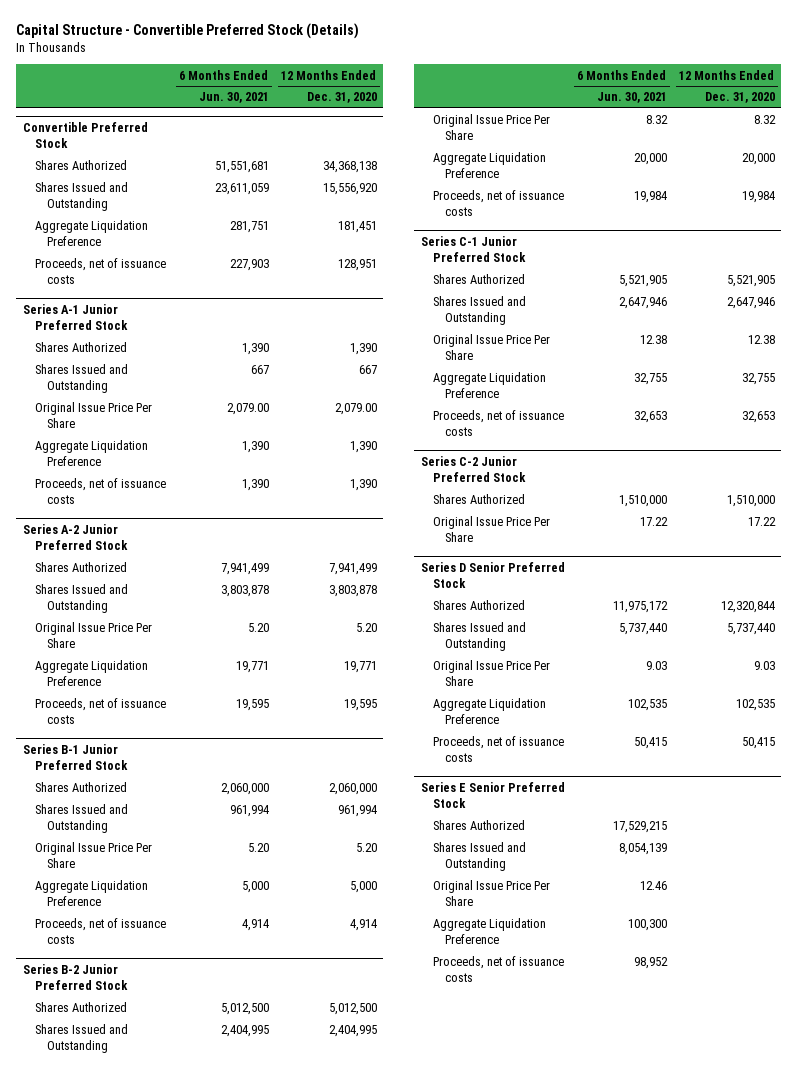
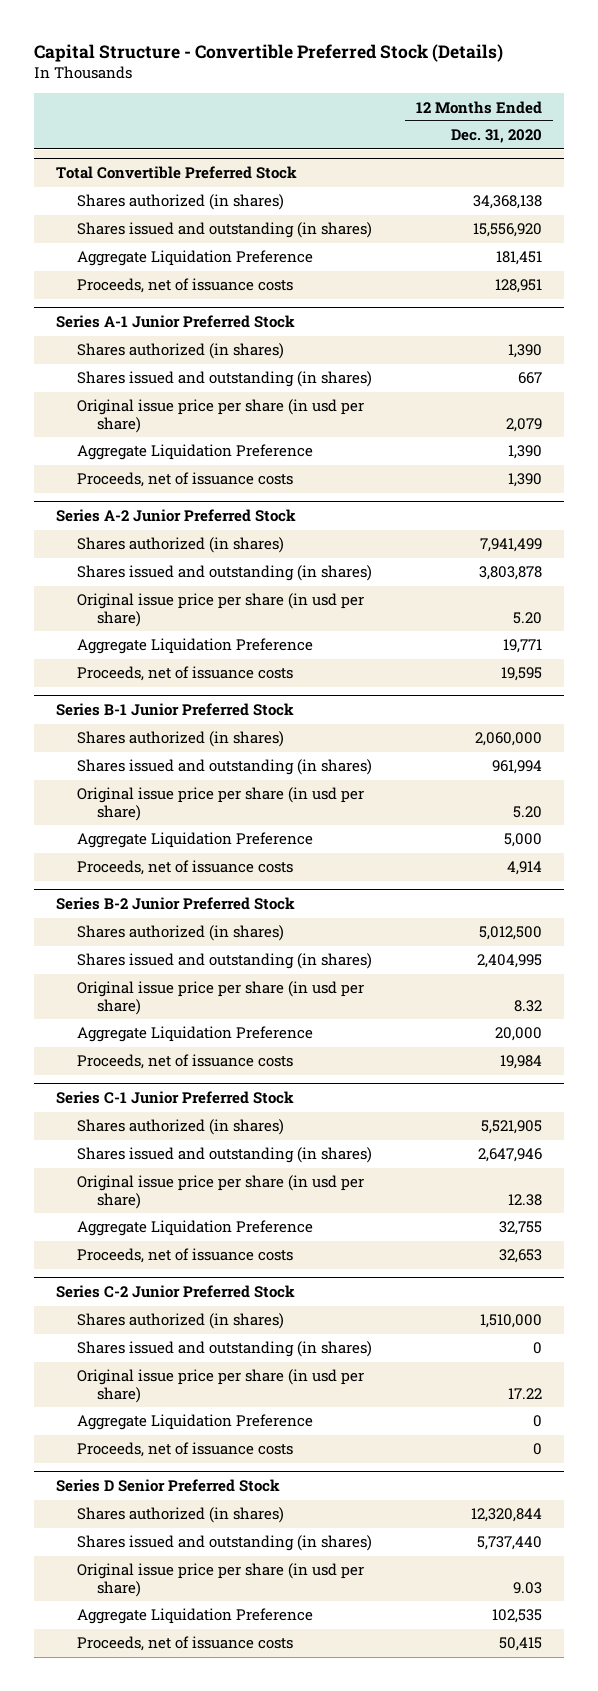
- | 6 Months Ended Jun. 30, 2021 | 12 Months Ended Dec. 31, 2020
+ | 12 Months Ended Dec. 31, 2020
- Convertible Preferred Stock
- Shares Authorized | 51,551,681 | 34,368,138
- Shares Issued and Outstanding | 23,611,059 | 15,556,920
+ Total Convertible Preferred Stock
+ Shares authorized (in shares) | 34,368,138
+ Shares issued and outstanding (in shares) | 15,556,920
@ Series A-1 Junior Preferred Stock
- Shares Authorized | 1,390 | 1,390
- Shares Issued and Outstanding | 667 | 667
- Original Issue Price Per Share | 2,079.00 | 2,079.00
+ Shares authorized (in shares) | 1,390
+ Shares issued and outstanding (in shares) | 667
+ Original issue price per share (in usd per share) | 2,079
@ Series A-2 Junior Preferred Stock
- Shares Authorized | 7,941,499 | 7,941,499
- Shares Issued and Outstanding | 3,803,878 | 3,803,878
- Original Issue Price Per Share | 5.20 | 5.20
+ Shares authorized (in shares) | 7,941,499
+ Shares issued and outstanding (in shares) | 3,803,878
+ Original issue price per share (in usd per share) | 5.20
@ Series B-1 Junior Preferred Stock
- Shares Authorized | 2,060,000 | 2,060,000
- Shares Issued and Outstanding | 961,994 | 961,994
- Original Issue Price Per Share | 5.20 | 5.20
+ Shares authorized (in shares) | 2,060,000
+ Shares issued and outstanding (in shares) | 961,994
+ Original issue price per share (in usd per share) | 5.20
@ Series B-2 Junior Preferred Stock
- Shares Authorized | 5,012,500 | 5,012,500
- Shares Issued and Outstanding | 2,404,995 | 2,404,995
- Original Issue Price Per Share | 8.32 | 8.32
+ Shares authorized (in shares) | 5,012,500
+ Shares issued and outstanding (in shares) | 2,404,995
+ Original issue price per share (in usd per share) | 8.32
@ Series C-1 Junior Preferred Stock
- Shares Authorized | 5,521,905 | 5,521,905
- Shares Issued and Outstanding | 2,647,946 | 2,647,946
- Original Issue Price Per Share | 12.38 | 12.38
+ Shares authorized (in shares) | 5,521,905
+ Shares issued and outstanding (in shares) | 2,647,946
+ Original issue price per share (in usd per share) | 12.38
@ Series C-2 Junior Preferred Stock
- Shares Authorized | 1,510,000 | 1,510,000
- Original Issue Price Per Share | 17.22 | 17.22
+ Shares authorized (in shares) | 1,510,000
+ Shares issued and outstanding (in shares) | 0
+ Original issue price per share (in usd per share) | 17.22
+ Aggregate Liquidation Preference | 0
+ Proceeds, net of issuance costs | 0
@ Series D Senior Preferred Stock
- Shares Authorized | 11,975,172 | 12,320,844
- Shares Issued and Outstanding | 5,737,440 | 5,737,440
- Original Issue Price Per Share | 9.03 | 9.03
+ Shares authorized (in shares) | 12,320,844
+ Shares issued and outstanding (in shares) | 5,737,440
+ Original issue price per share (in usd per share) | 9.03
- Series E Senior Preferred Stock
- Shares Authorized | 17,529,215 |
- Shares Issued and Outstanding | 8,054,139 |
- Original Issue Price Per Share | 12.46 |
- Aggregate Liquidation Preference | 100,300 |
- Proceeds, net of issuance costs | 98,952 |

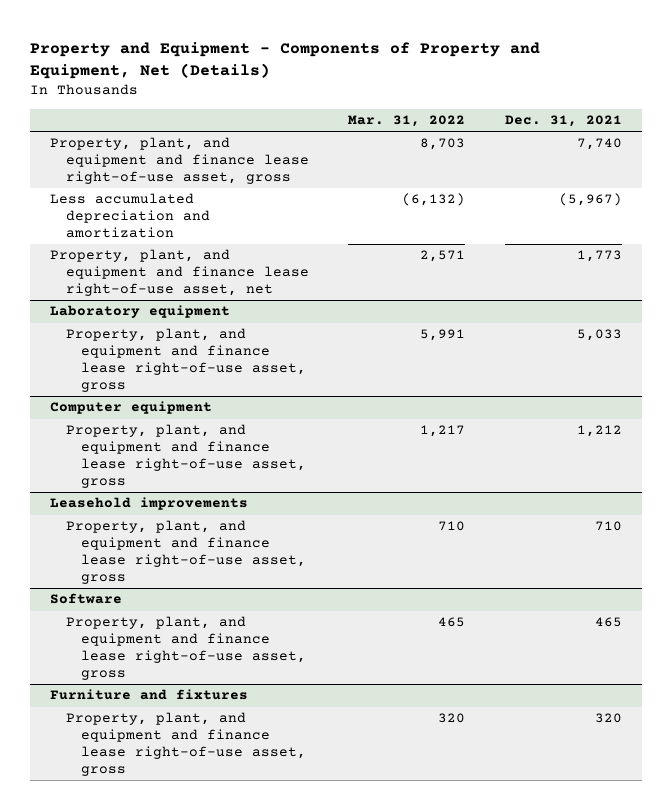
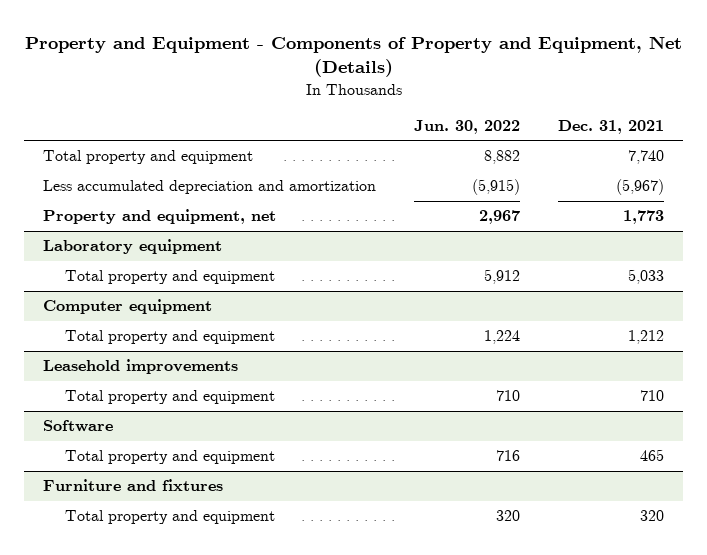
- | Mar. 31, 2022 | Dec. 31, 2021
+ | Jun. 30, 2022 | Dec. 31, 2021
- Property, plant, and equipment and finance lease right-of-use asset, gross | 8,703 | 7,740
+ Total property and equipment | 8,882 | 7,740
- Property, plant, and equipment and finance lease right-of-use asset, net | 2,571 | 1,773
+ Property and equipment, net | 2,967 | 1,773
@ Laboratory equipment
- Property, plant, and equipment and finance lease right-of-use asset, gross | 5,991 | 5,033
+ Total property and equipment | 5,912 | 5,033
@ Computer equipment
- Property, plant, and equipment and finance lease right-of-use asset, gross | 1,217 | 1,212
+ Total property and equipment | 1,224 | 1,212
@ Leasehold improvements
- Property, plant, and equipment and finance lease right-of-use asset, gross | 710 | 710
+ Total property and equipment | 710 | 710
@ Software
- Property, plant, and equipment and finance lease right-of-use asset, gross | 465 | 465
+ Total property and equipment | 716 | 465
@ Furniture and fixtures
- Property, plant, and equipment and finance lease right-of-use asset, gross | 320 | 320
+ Total property and equipment | 320 | 320

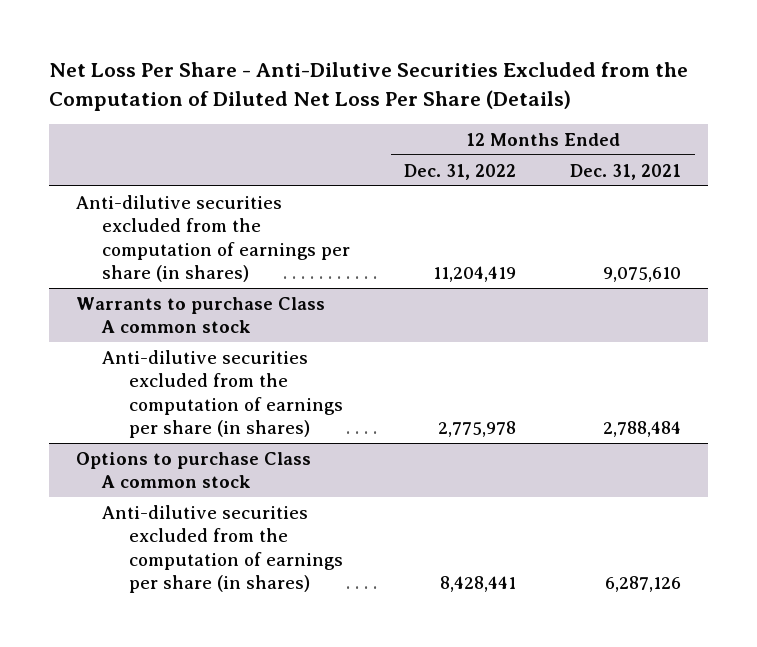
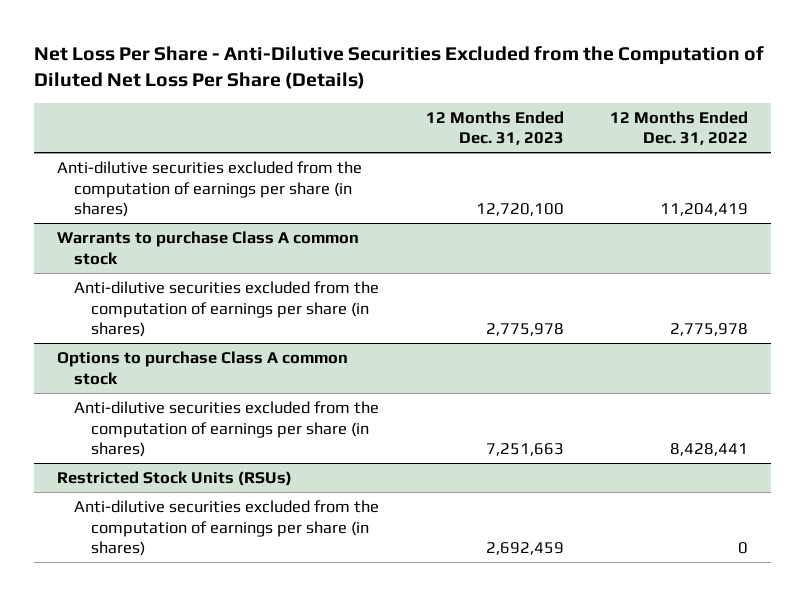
- | 12 Months Ended Dec. 31, 2022 | 12 Months Ended Dec. 31, 2021
+ | 12 Months Ended Dec. 31, 2023 | 12 Months Ended Dec. 31, 2022
+ Restricted Stock Units (RSUs)
+ Anti-dilutive securities excluded from the computation of earnings per share (in shares) | 2,692,459 | 0

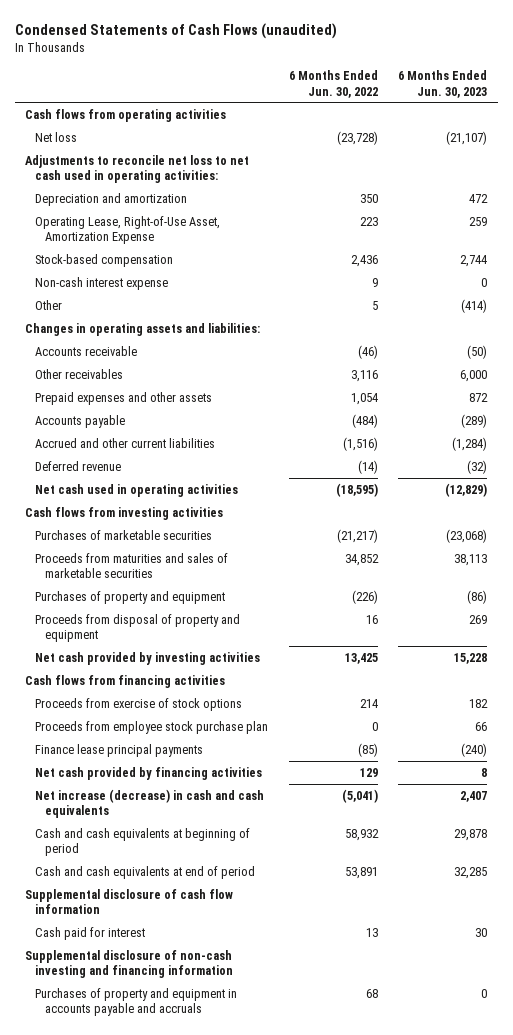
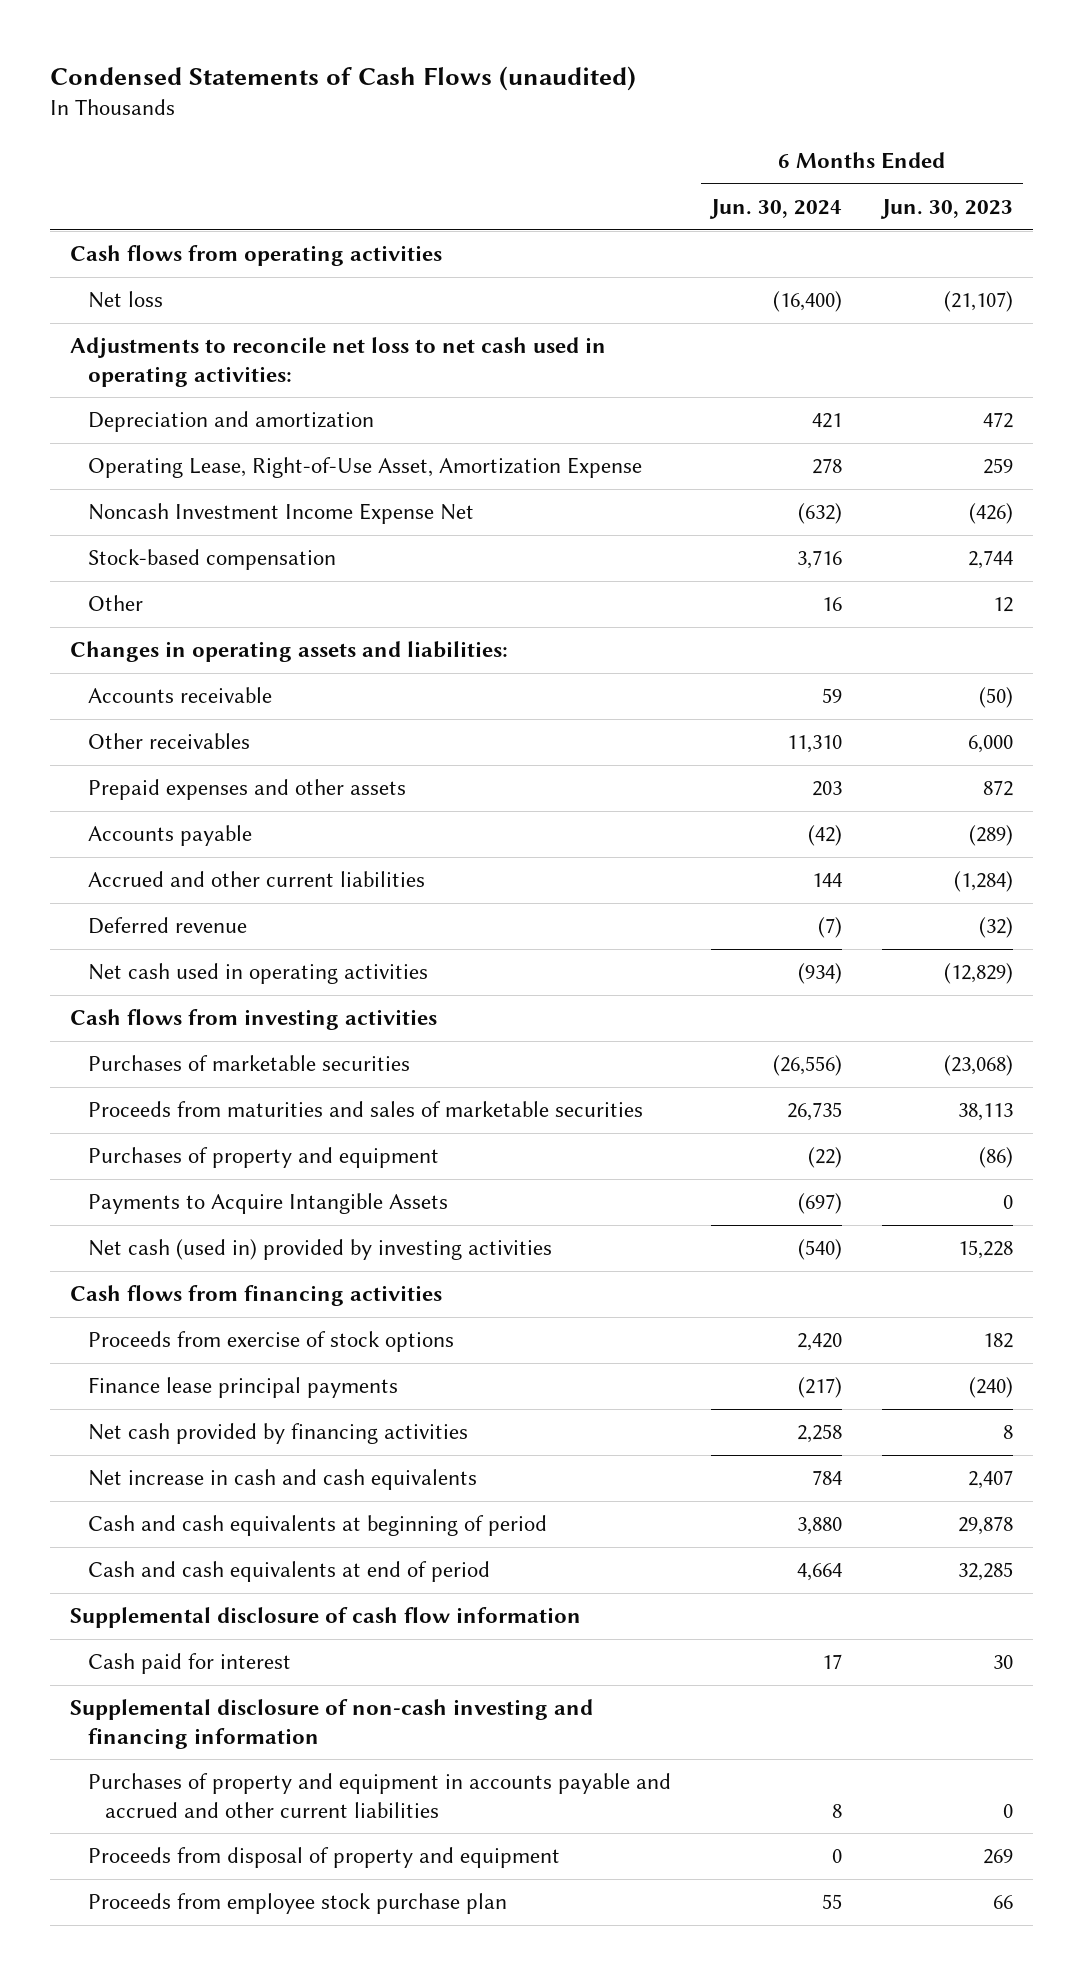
- | 6 Months Ended Jun. 30, 2022 | 6 Months Ended Jun. 30, 2023
+ | 6 Months Ended Jun. 30, 2024 | 6 Months Ended Jun. 30, 2023
+ Noncash Investment Income Expense Net | (632) | (426)
- Non-cash interest expense | 9 | 0
- Other | 5 | (414)
+ Other | 16 | 12
- Net cash provided by investing activities | 13,425 | 15,228
+ Payments to Acquire Intangible Assets | (697) | 0
+ Net cash (used in) provided by investing activities | (540) | 15,228
- Net increase (decrease) in cash and cash equivalents | (5,041) | 2,407
+ Net increase in cash and cash equivalents | 784 | 2,407
- Purchases of property and equipment in accounts payable and accruals | 68 | 0
+ Purchases of property and equipment in accounts payable and accrued and other current liabilities | 8 | 0
moved down: Proceeds from disposal of property and equipment | 0 | 269
moved down: Proceeds from employee stock purchase plan | 55 | 66

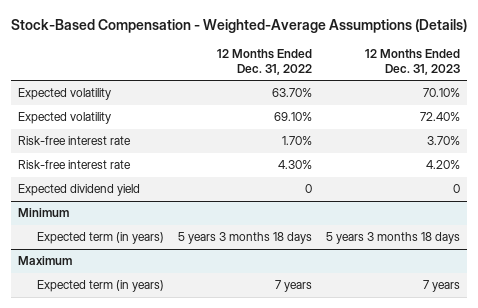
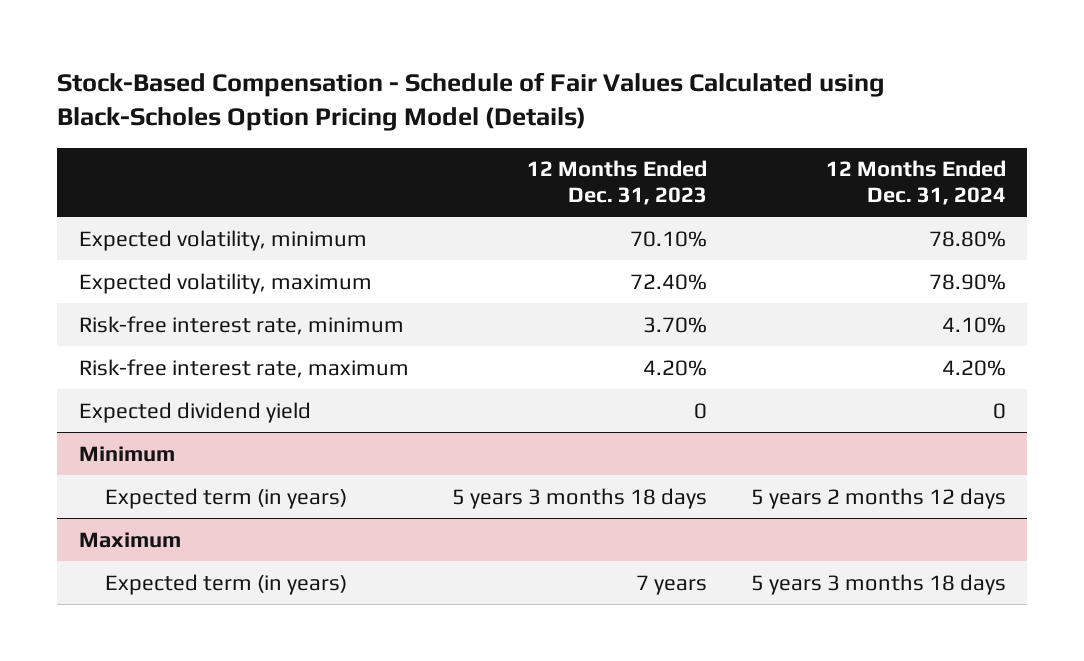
- Stock-Based Compensation - Weighted-Average Assumptions (Details)
+ Stock-Based Compensation - Schedule of Fair Values Calculated using Black-Scholes Option Pricing Model (Details)
- | 12 Months Ended Dec. 31, 2022 | 12 Months Ended Dec. 31, 2023
+ | 12 Months Ended Dec. 31, 2023 | 12 Months Ended Dec. 31, 2024
- Expected volatility | 63.70% | 70.10%
- Expected volatility | 69.10% | 72.40%
- Risk-free interest rate | 1.70% | 3.70%
- Risk-free interest rate | 4.30% | 4.20%
+ Expected volatility, minimum | 70.10% | 78.80%
+ Expected volatility, maximum | 72.40% | 78.90%
+ Risk-free interest rate, minimum | 3.70% | 4.10%
+ Risk-free interest rate, maximum | 4.20% | 4.20%

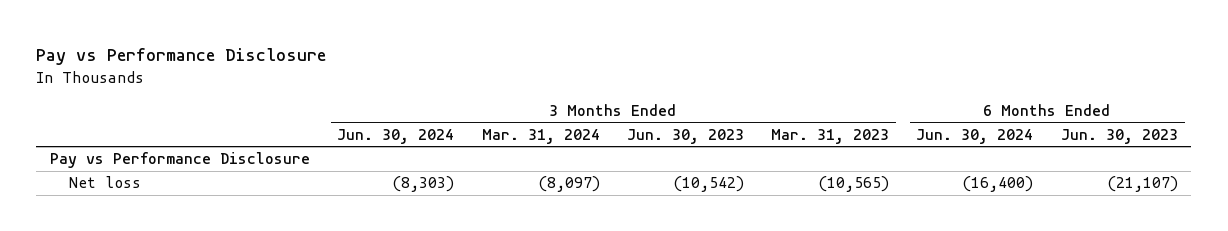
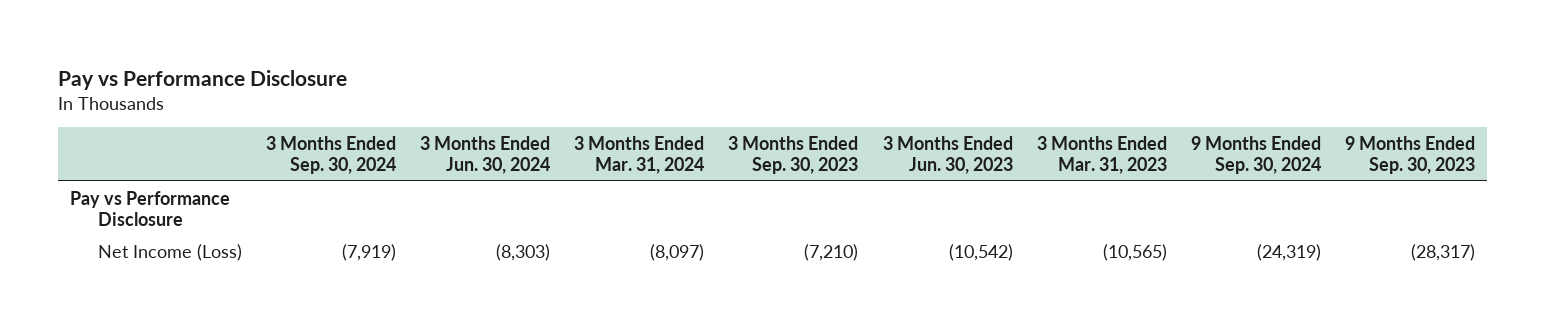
- | 3 Months Ended Jun. 30, 2024 | 3 Months Ended Mar. 31, 2024 | 3 Months Ended Jun. 30, 2023 | 3 Months Ended Mar. 31, 2023 | 6 Months Ended Jun. 30, 2024 | 6 Months Ended Jun. 30, 2023
+ | 3 Months Ended Sep. 30, 2024 | 3 Months Ended Jun. 30, 2024 | 3 Months Ended Mar. 31, 2024 | 3 Months Ended Sep. 30, 2023 | 3 Months Ended Jun. 30, 2023 | 3 Months Ended Mar. 31, 2023 | 9 Months Ended Sep. 30, 2024 | 9 Months Ended Sep. 30, 2023
- Net loss | (8,303) | (8,097) | (10,542) | (10,565) | (16,400) | (21,107)
+ Net Income (Loss) | (7,919) | (8,303) | (8,097) | (7,210) | (10,542) | (10,565) | (24,319) | (28,317)

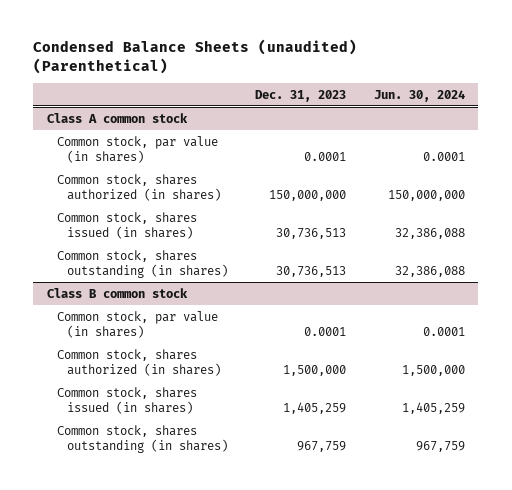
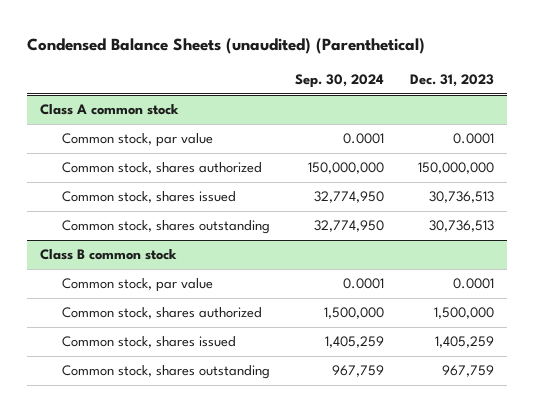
- | Dec. 31, 2023 | Jun. 30, 2024
+ | Sep. 30, 2024 | Dec. 31, 2023
@ Class A common stock
- Common stock, par value (in shares) | 0.0001 | 0.0001
- Common stock, shares authorized (in shares) | 150,000,000 | 150,000,000
- Common stock, shares issued (in shares) | 30,736,513 | 32,386,088
- Common stock, shares outstanding (in shares) | 30,736,513 | 32,386,088
+ Common stock, par value | 0.0001 | 0.0001
+ Common stock, shares authorized | 150,000,000 | 150,000,000
+ Common stock, shares issued | 32,774,950 | 30,736,513
+ Common stock, shares outstanding | 32,774,950 | 30,736,513
@ Class B common stock
- Common stock, par value (in shares) | 0.0001 | 0.0001
- Common stock, shares authorized (in shares) | 1,500,000 | 1,500,000
- Common stock, shares issued (in shares) | 1,405,259 | 1,405,259
- Common stock, shares outstanding (in shares) | 967,759 | 967,759
+ Common stock, par value | 0.0001 | 0.0001
+ Common stock, shares authorized | 1,500,000 | 1,500,000
+ Common stock, shares issued | 1,405,259 | 1,405,259
+ Common stock, shares outstanding | 967,759 | 967,759

